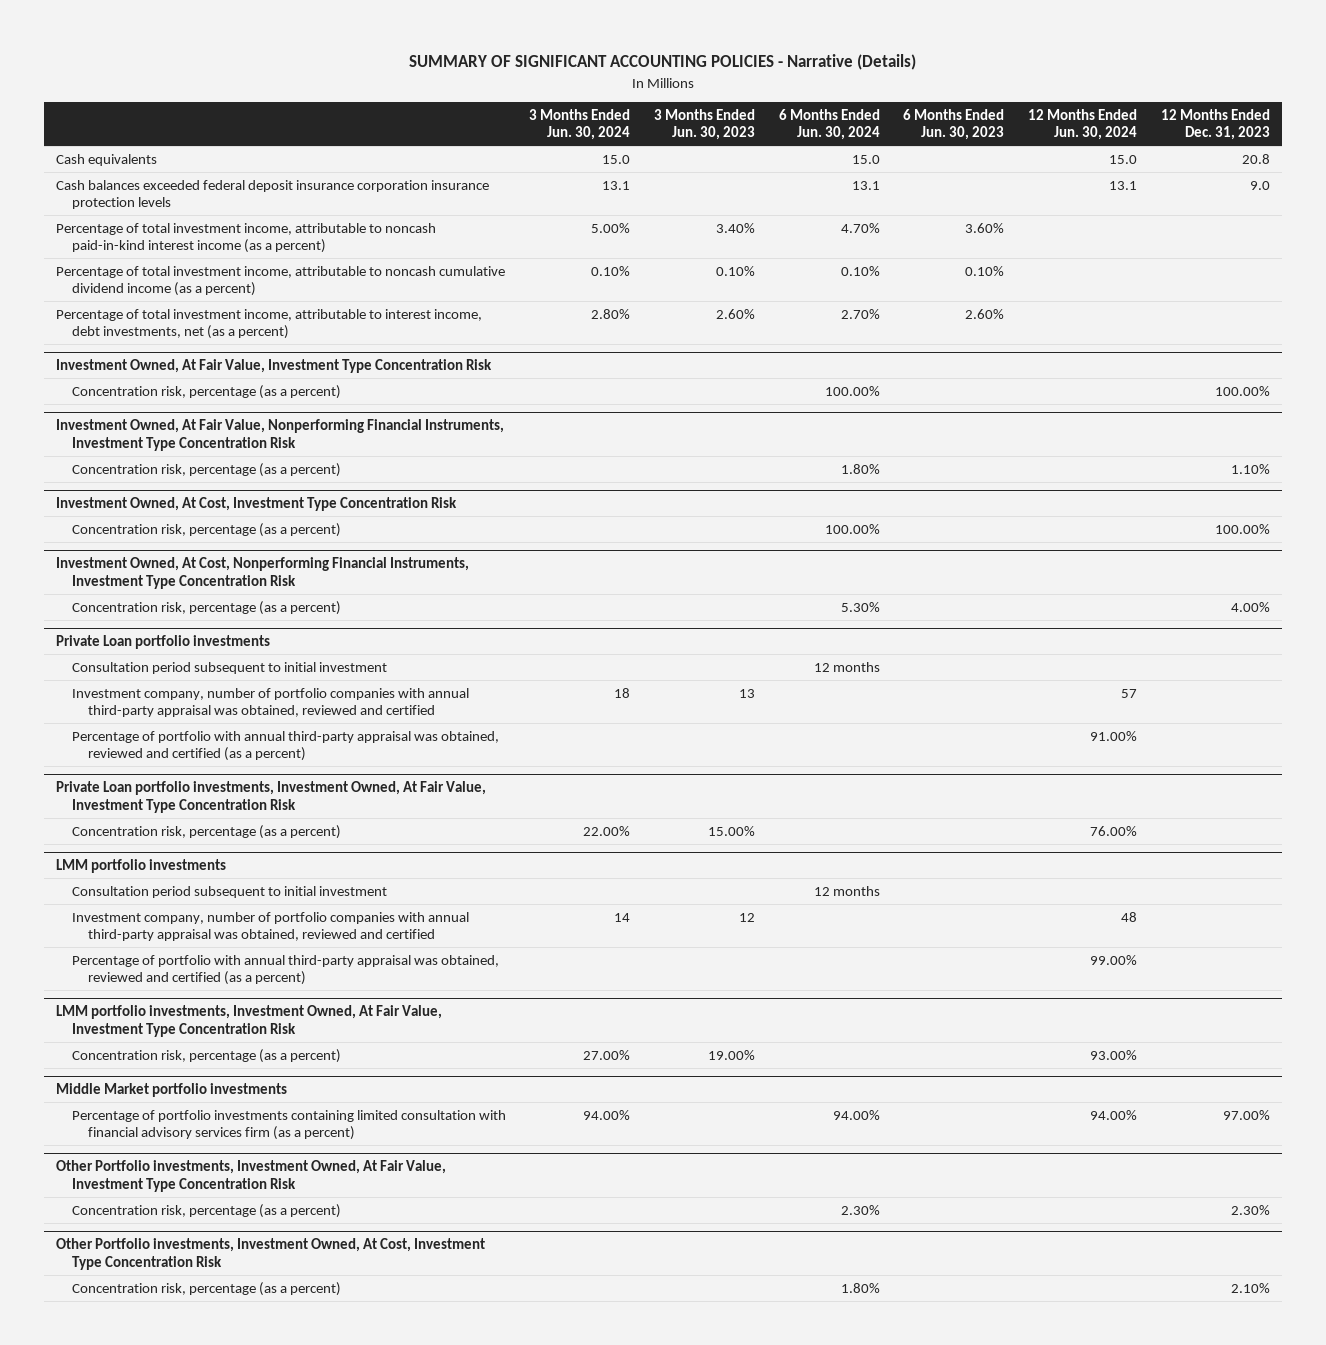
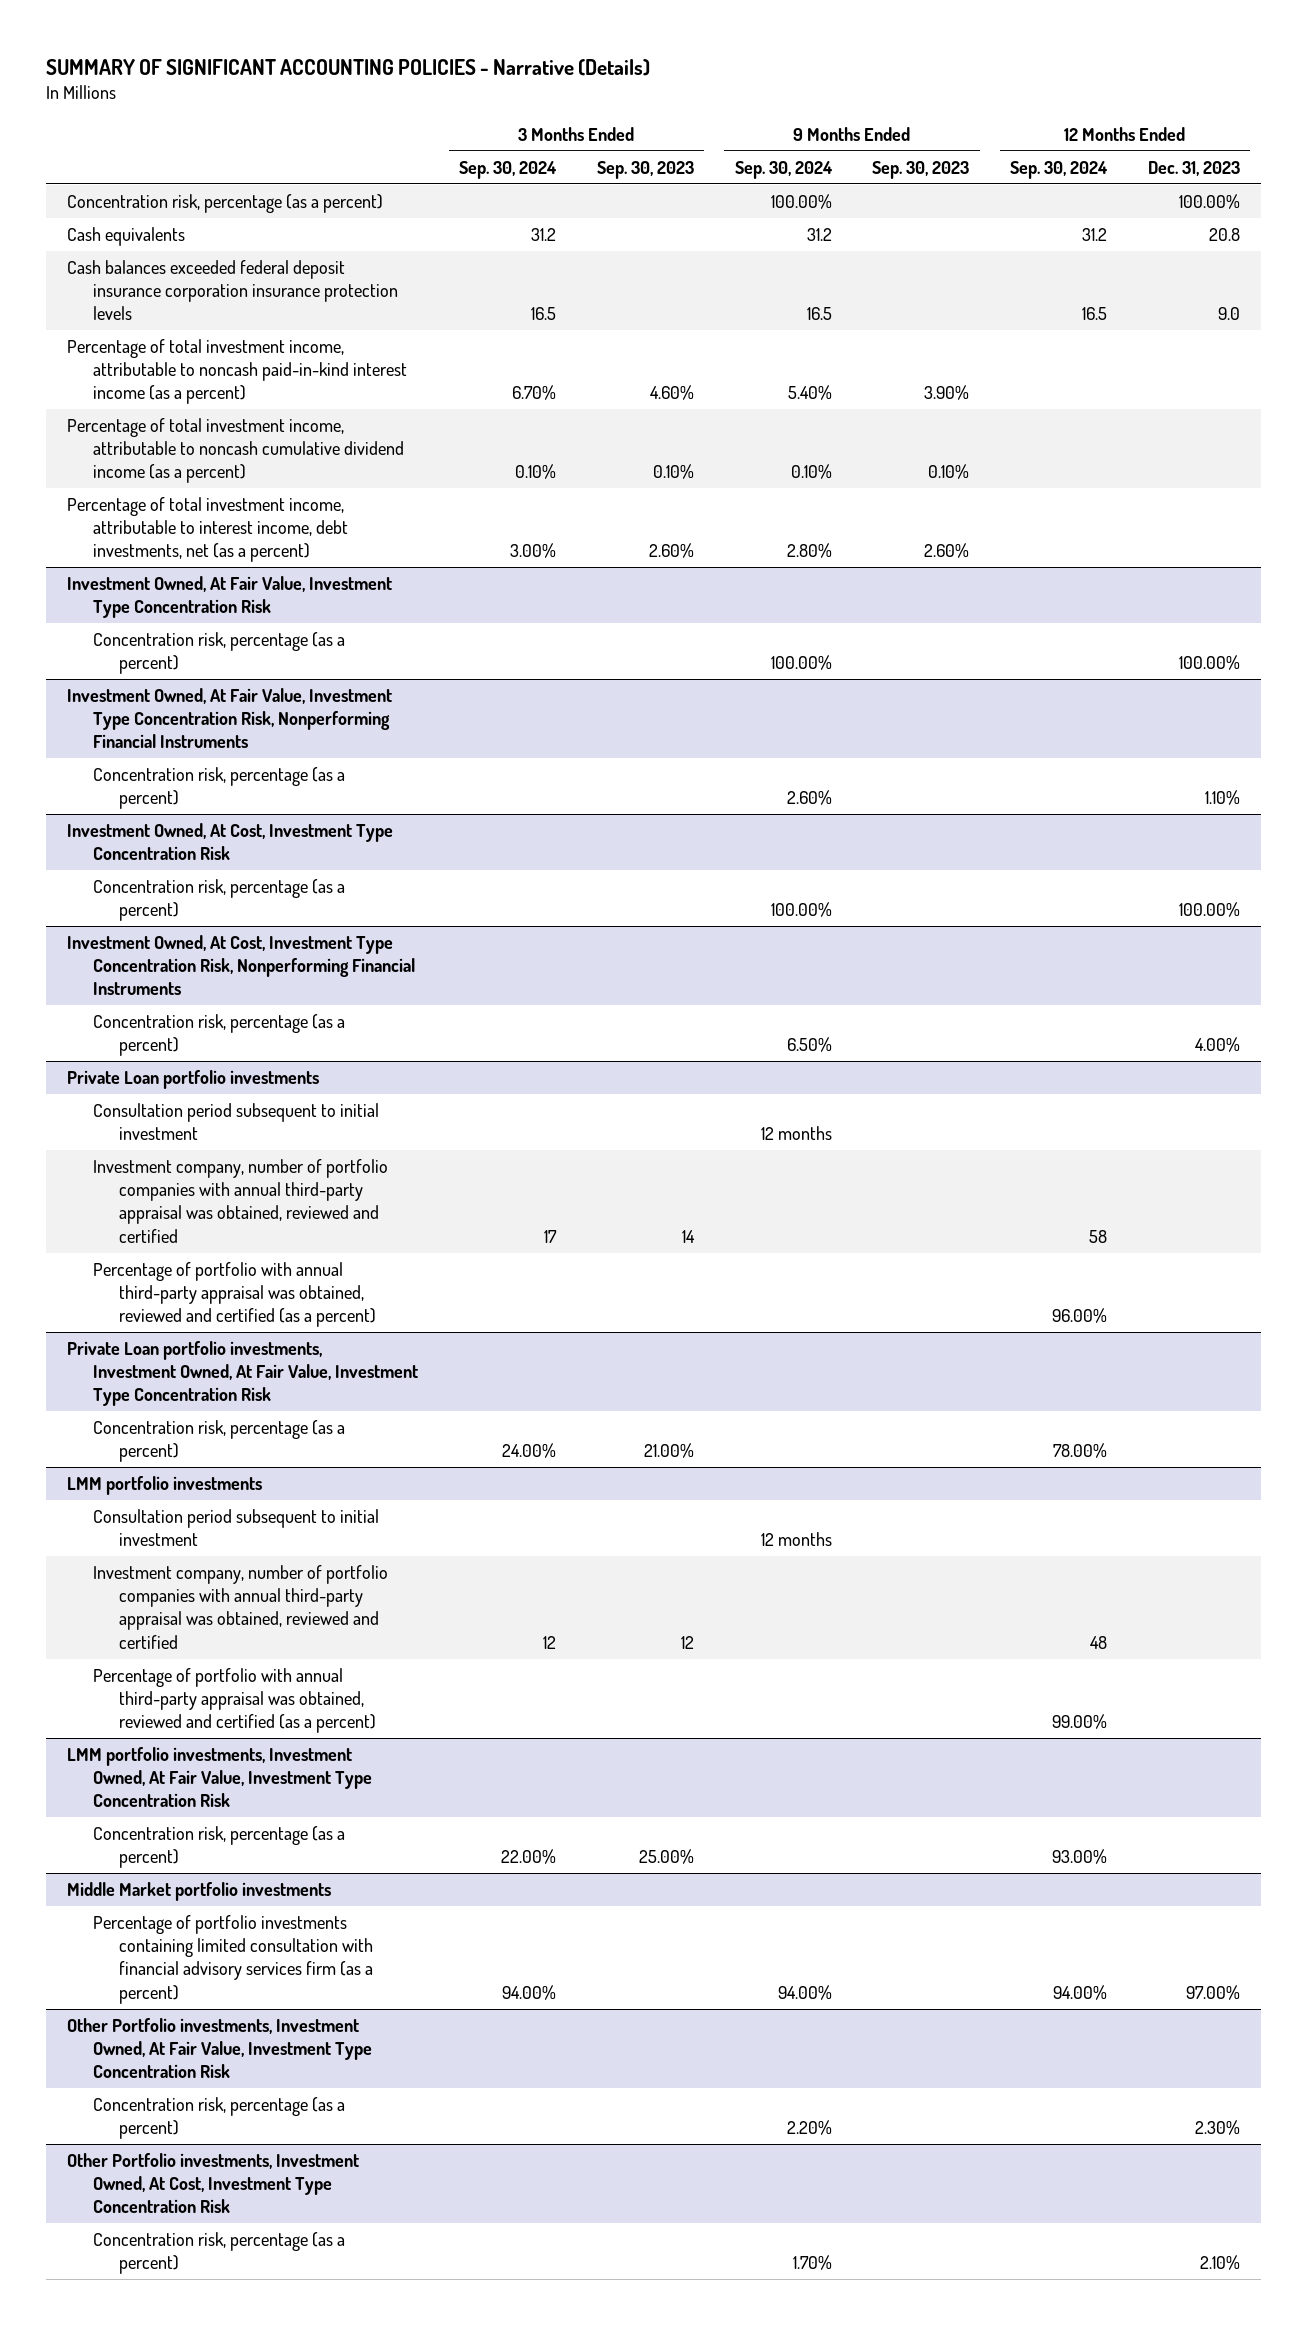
- | 3 Months Ended Jun. 30, 2024 | 3 Months Ended Jun. 30, 2023 | 6 Months Ended Jun. 30, 2024 | 6 Months Ended Jun. 30, 2023 | 12 Months Ended Jun. 30, 2024 | 12 Months Ended Dec. 31, 2023
+ | 3 Months Ended Sep. 30, 2024 | 3 Months Ended Sep. 30, 2023 | 9 Months Ended Sep. 30, 2024 | 9 Months Ended Sep. 30, 2023 | 12 Months Ended Sep. 30, 2024 | 12 Months Ended Dec. 31, 2023
+ Concentration risk, percentage (as a percent) | | | 100.00% | | | 100.00%
- Investment Owned, At Fair Value, Nonperforming Financial Instruments, Investment Type Concentration Risk
+ Investment Owned, At Fair Value, Investment Type Concentration Risk, Nonperforming Financial Instruments
- Investment Owned, At Cost, Nonperforming Financial Instruments, Investment Type Concentration Risk
+ Investment Owned, At Cost, Investment Type Concentration Risk, Nonperforming Financial Instruments

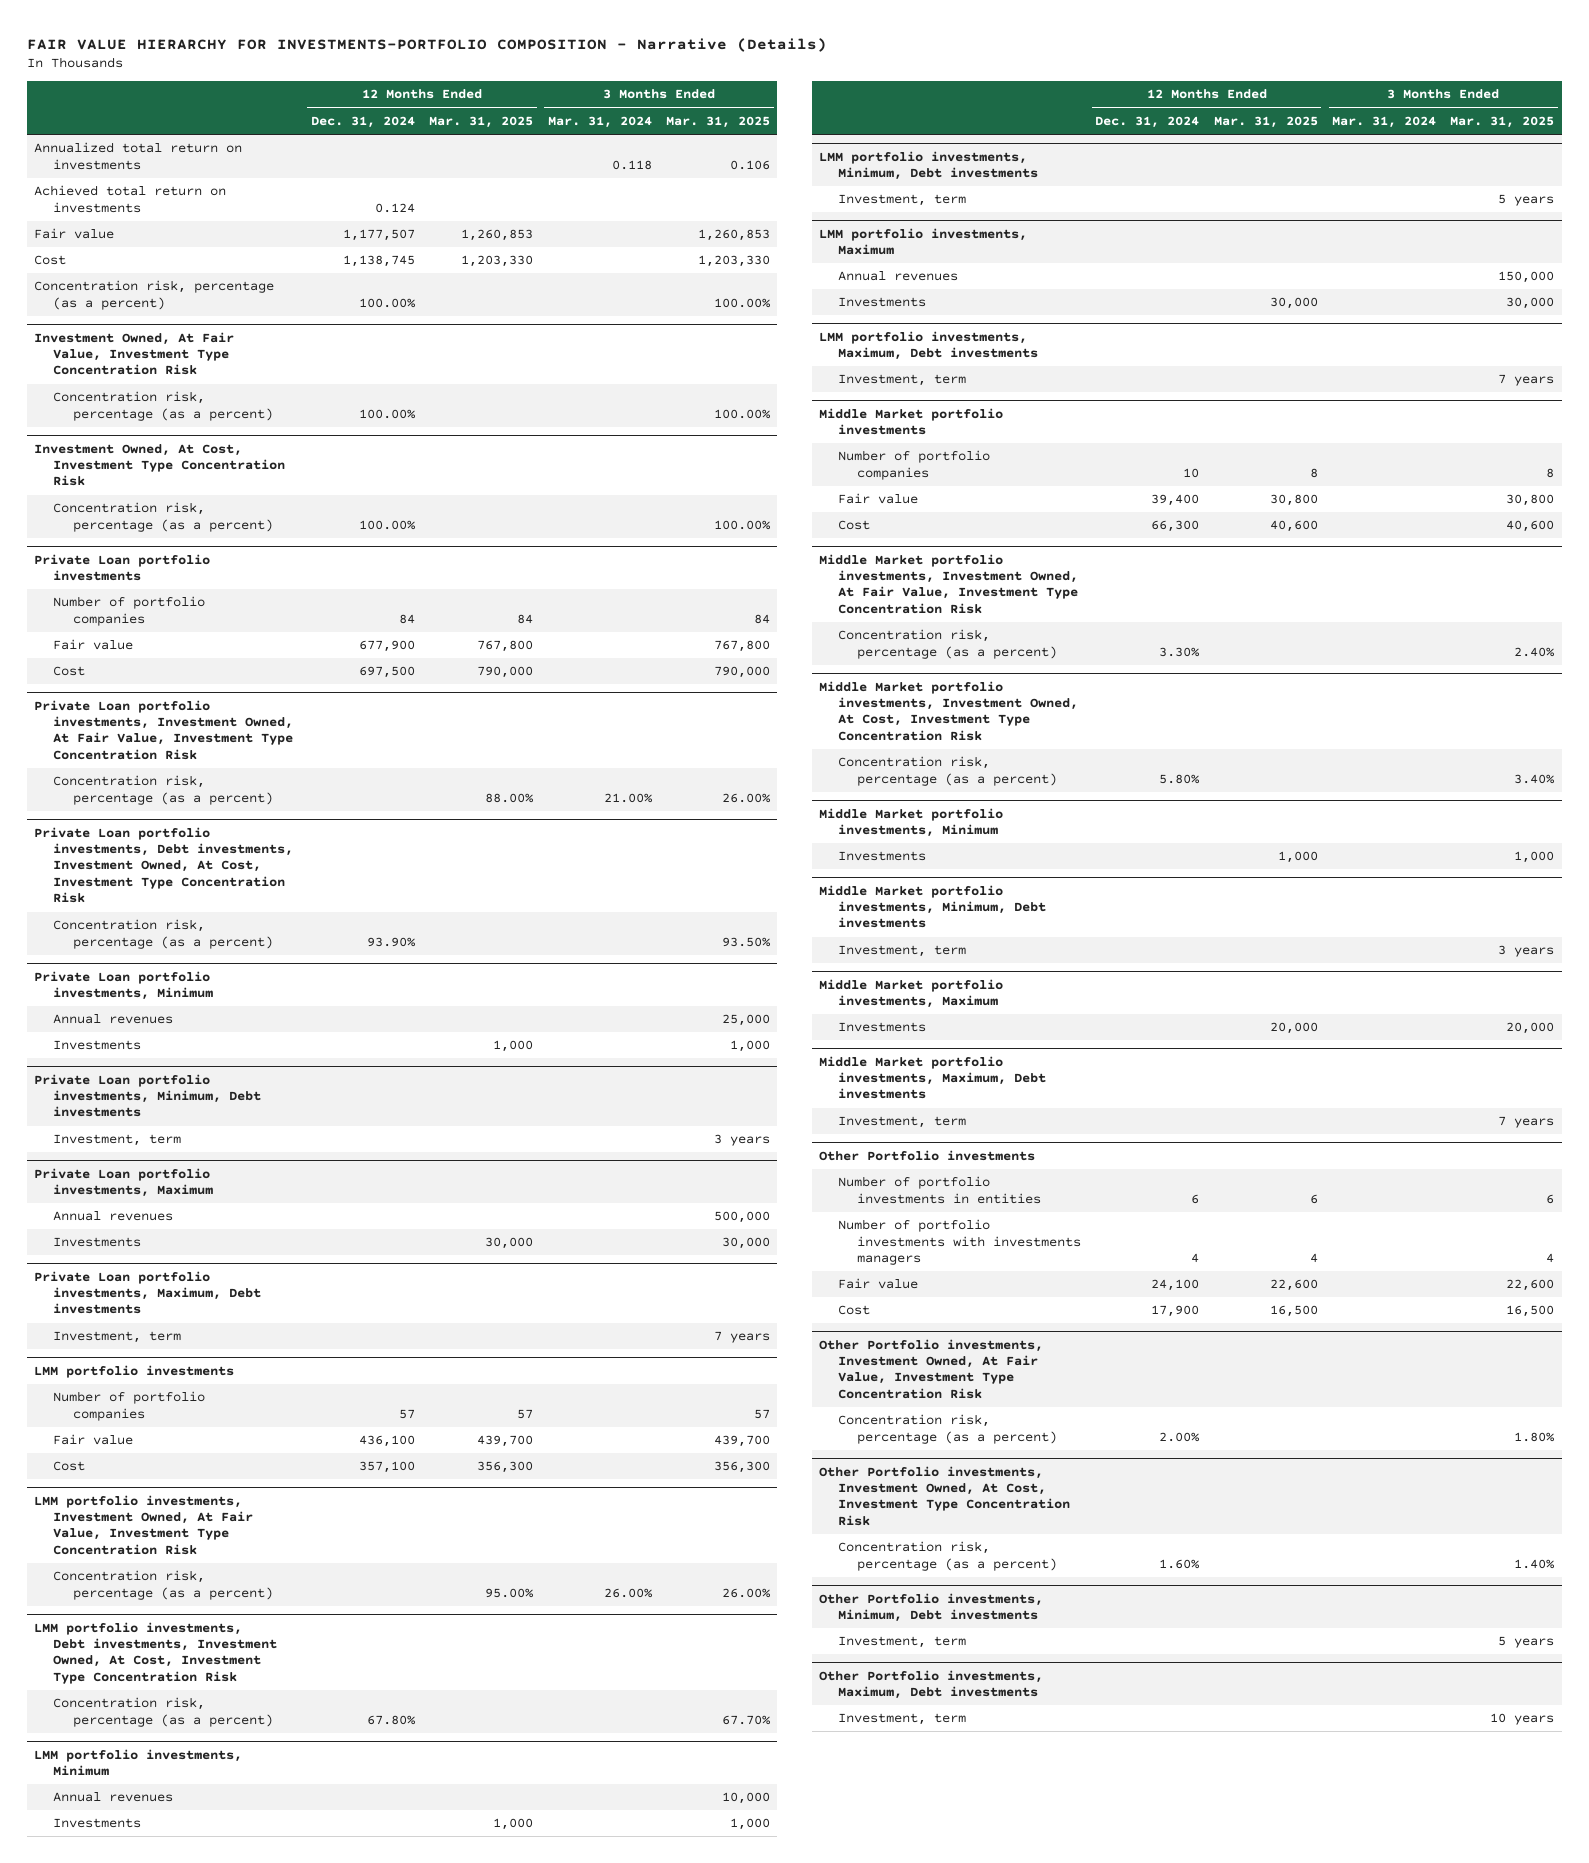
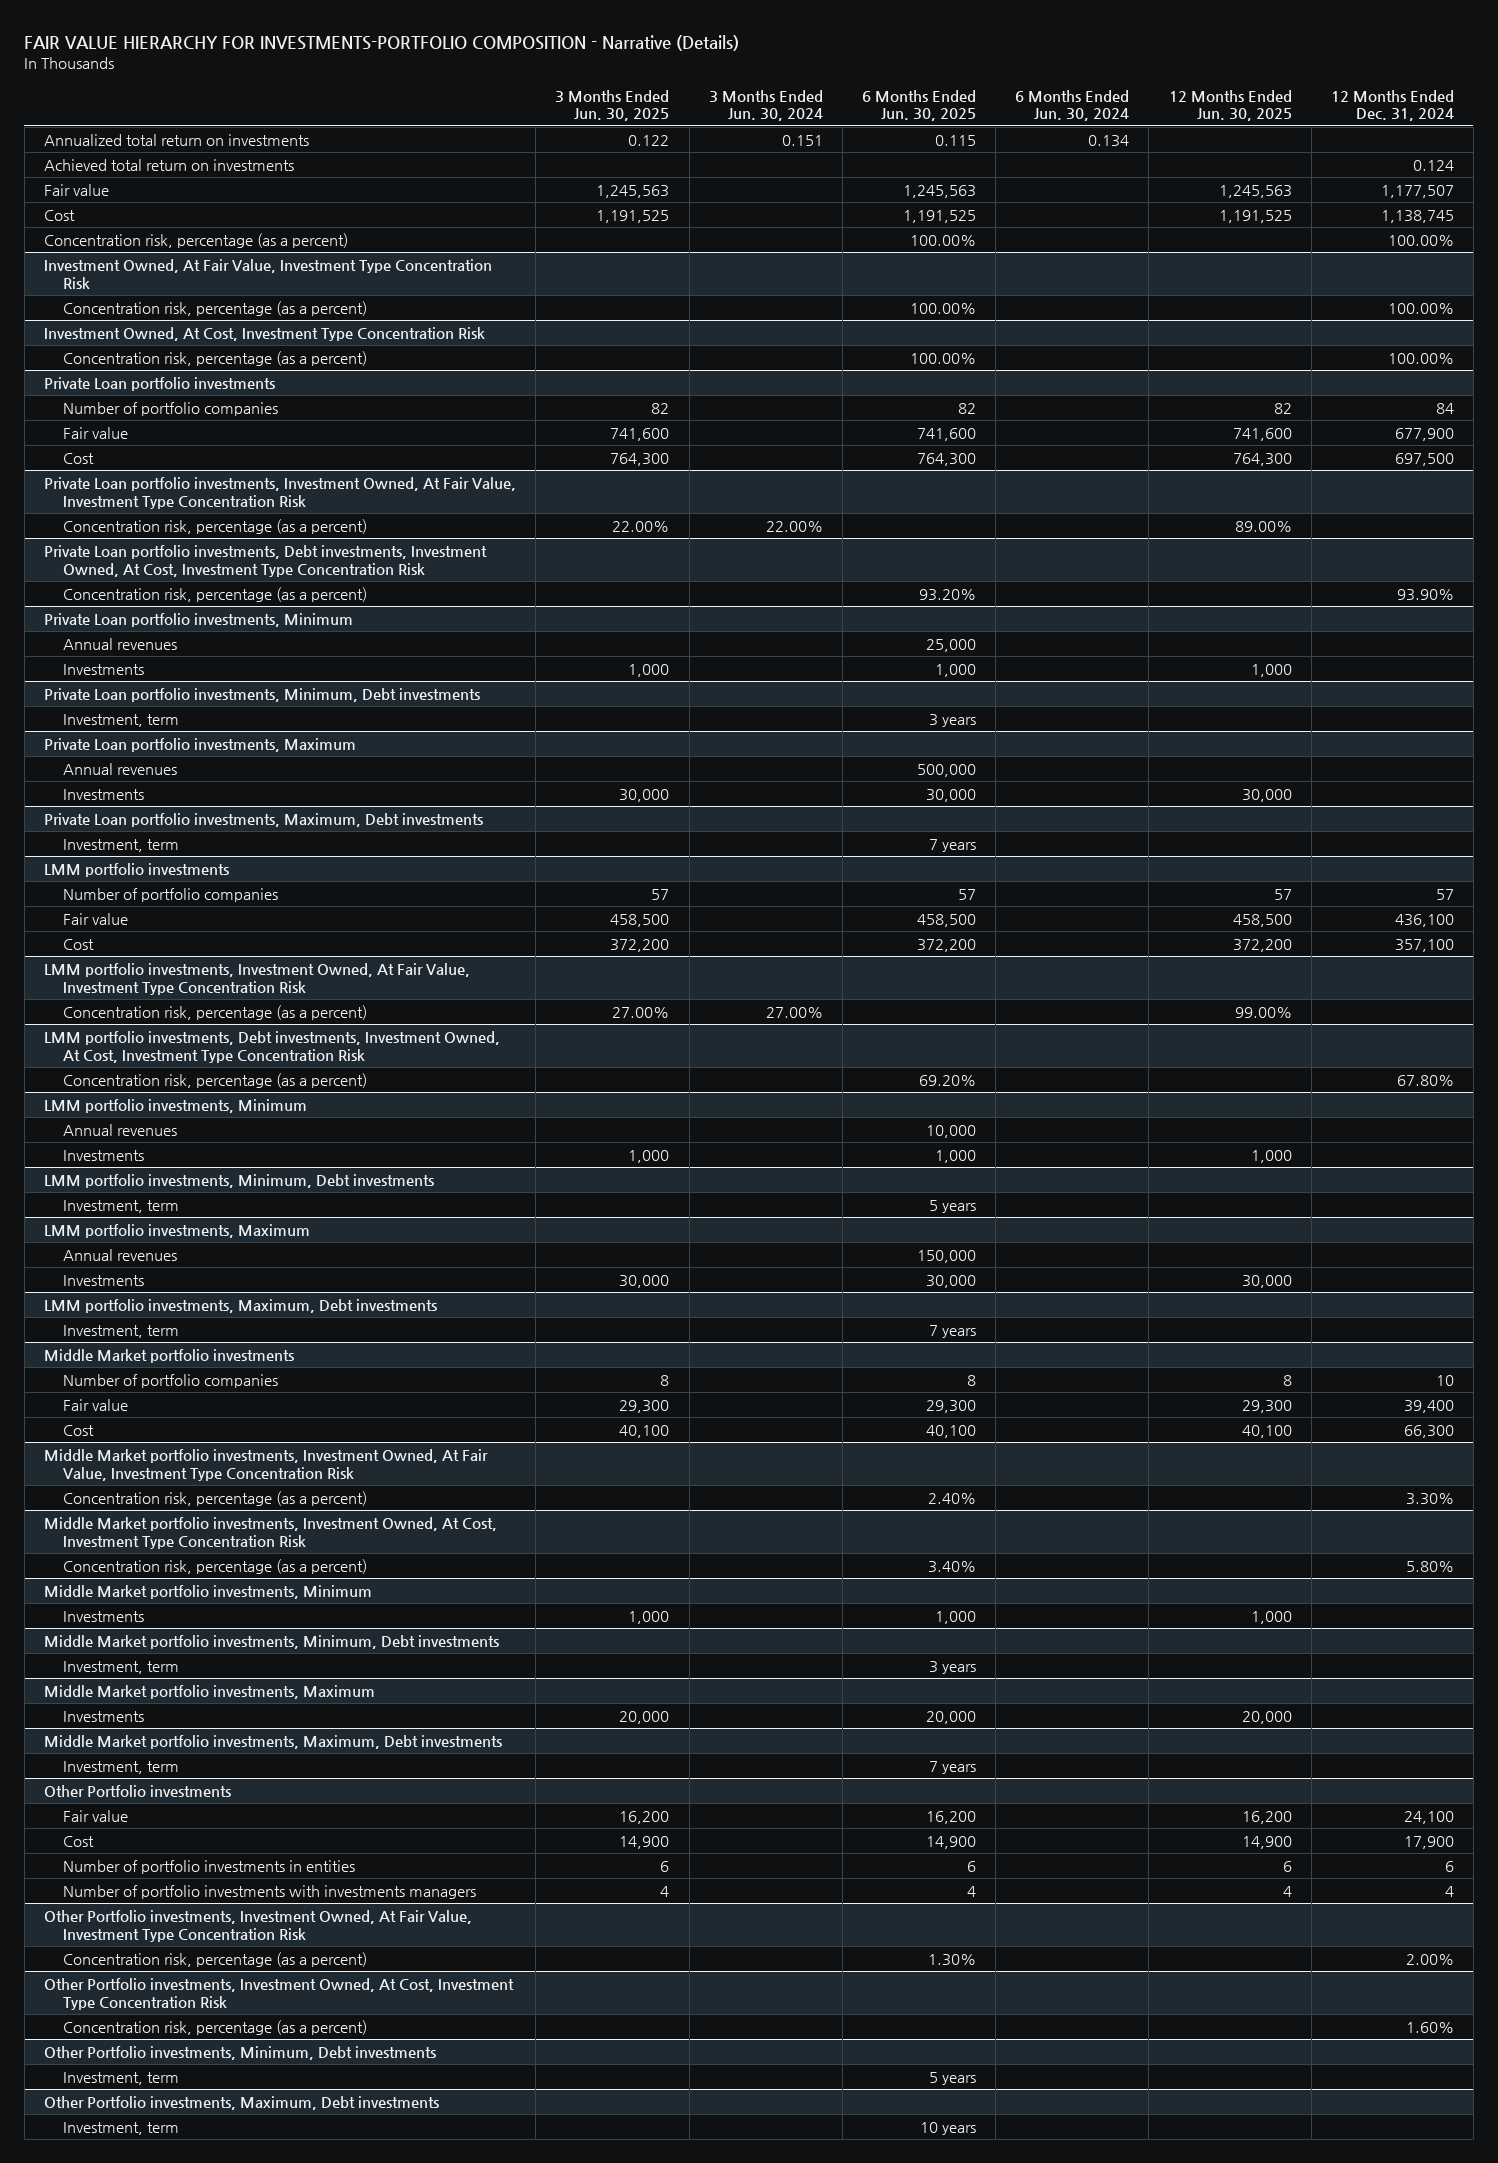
- | 12 Months Ended Dec. 31, 2024 | 12 Months Ended Mar. 31, 2025 | 3 Months Ended Mar. 31, 2024 | 3 Months Ended Mar. 31, 2025
+ | 3 Months Ended Jun. 30, 2025 | 3 Months Ended Jun. 30, 2024 | 6 Months Ended Jun. 30, 2025 | 6 Months Ended Jun. 30, 2024 | 12 Months Ended Jun. 30, 2025 | 12 Months Ended Dec. 31, 2024
@ Other Portfolio investments
moved down: Number of portfolio investments in entities | 6 | | 6 | | 6 | 6
moved down: Number of portfolio investments with investments managers | 4 | | 4 | | 4 | 4

